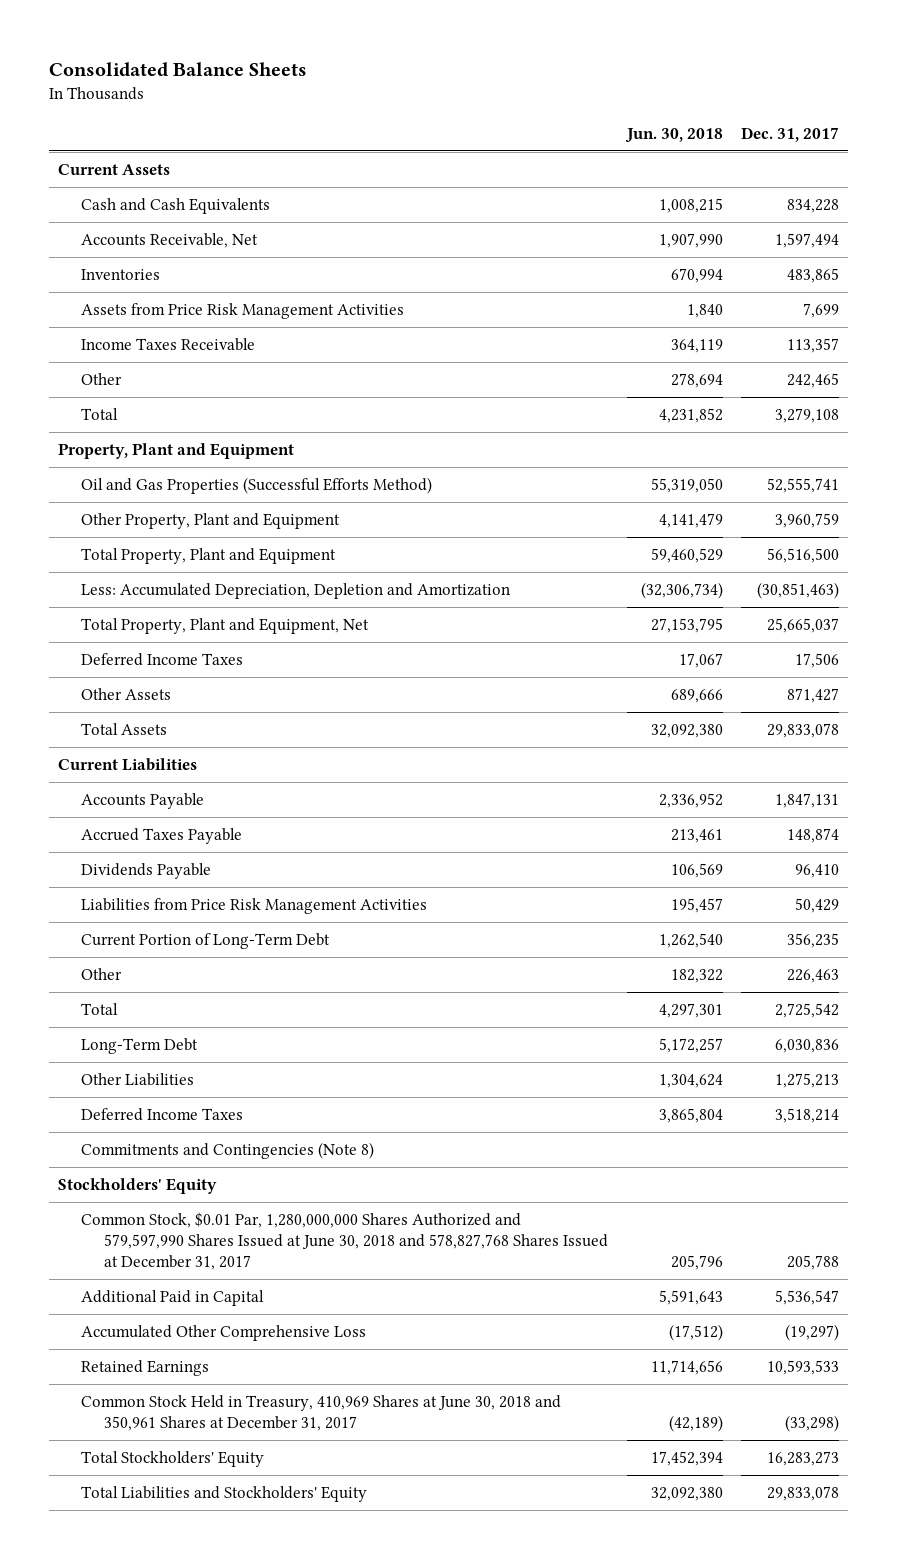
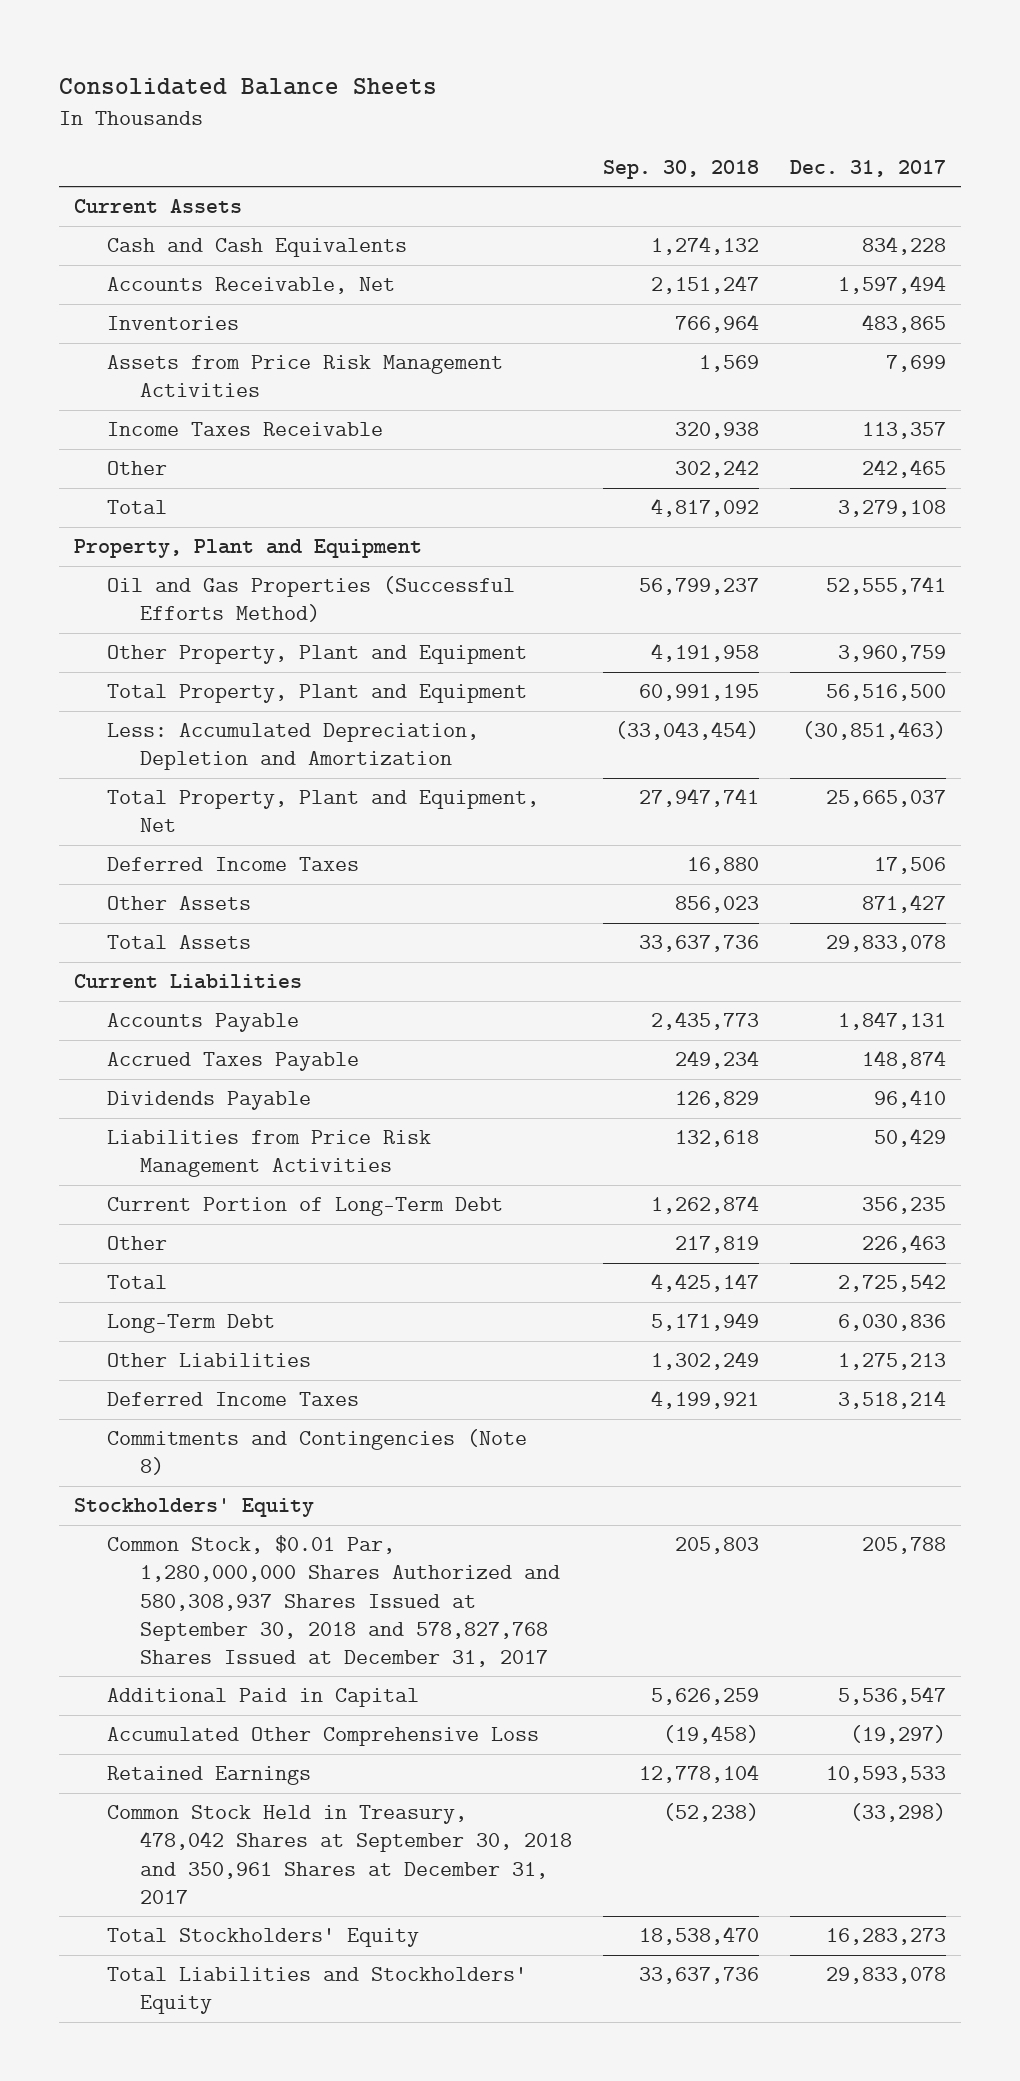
- | Jun. 30, 2018 | Dec. 31, 2017
+ | Sep. 30, 2018 | Dec. 31, 2017
- Common Stock, $0.01 Par, 1,280,000,000 Shares Authorized and 579,597,990 Shares Issued at June 30, 2018 and 578,827,768 Shares Issued at December 31, 2017 | 205,796 | 205,788
+ Common Stock, $0.01 Par, 1,280,000,000 Shares Authorized and 580,308,937 Shares Issued at September 30, 2018 and 578,827,768 Shares Issued at December 31, 2017 | 205,803 | 205,788
- Common Stock Held in Treasury, 410,969 Shares at June 30, 2018 and 350,961 Shares at December 31, 2017 | (42,189) | (33,298)
+ Common Stock Held in Treasury, 478,042 Shares at September 30, 2018 and 350,961 Shares at December 31, 2017 | (52,238) | (33,298)

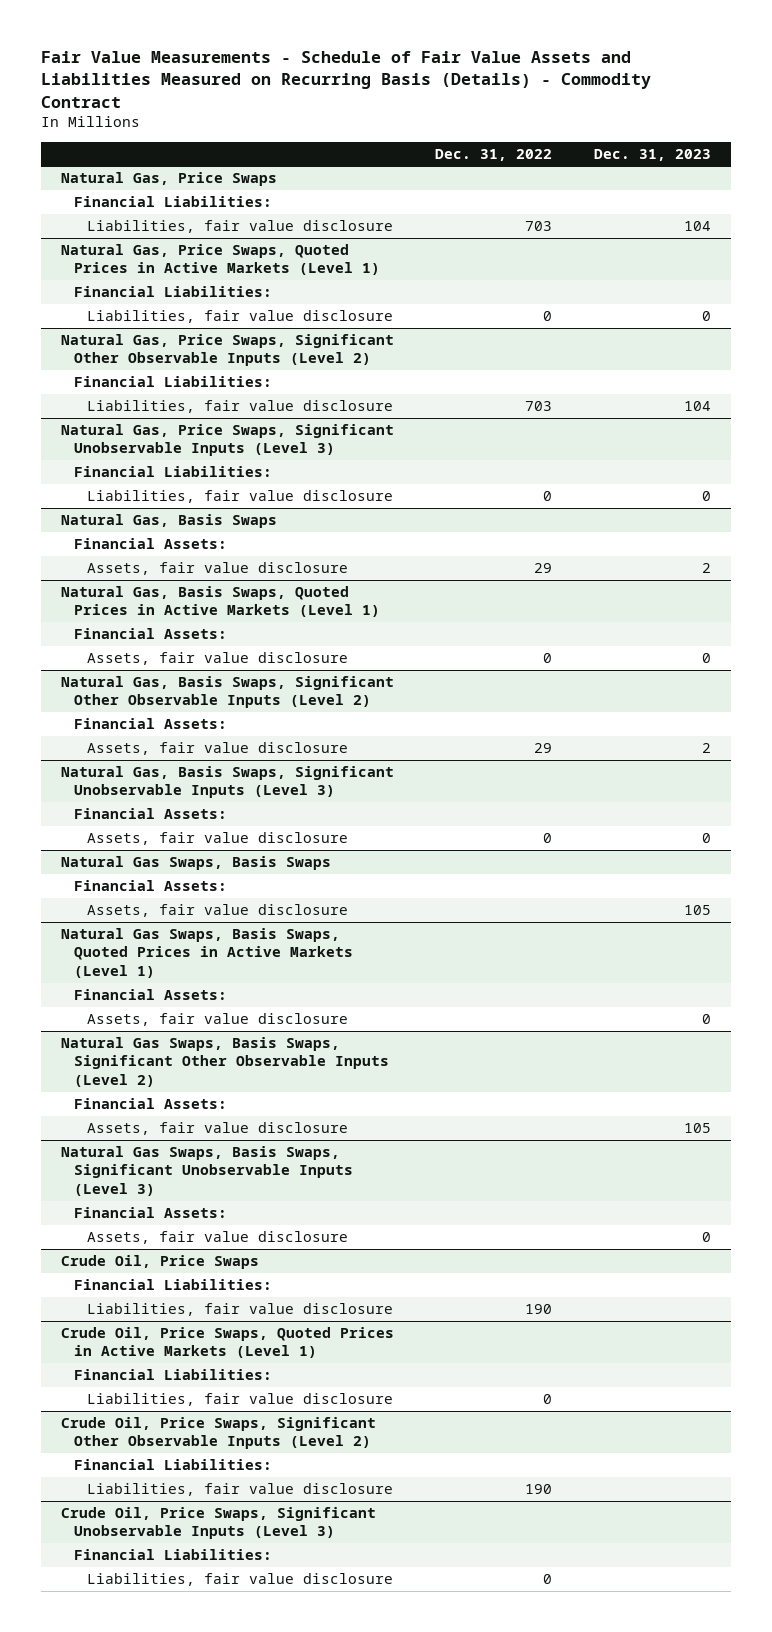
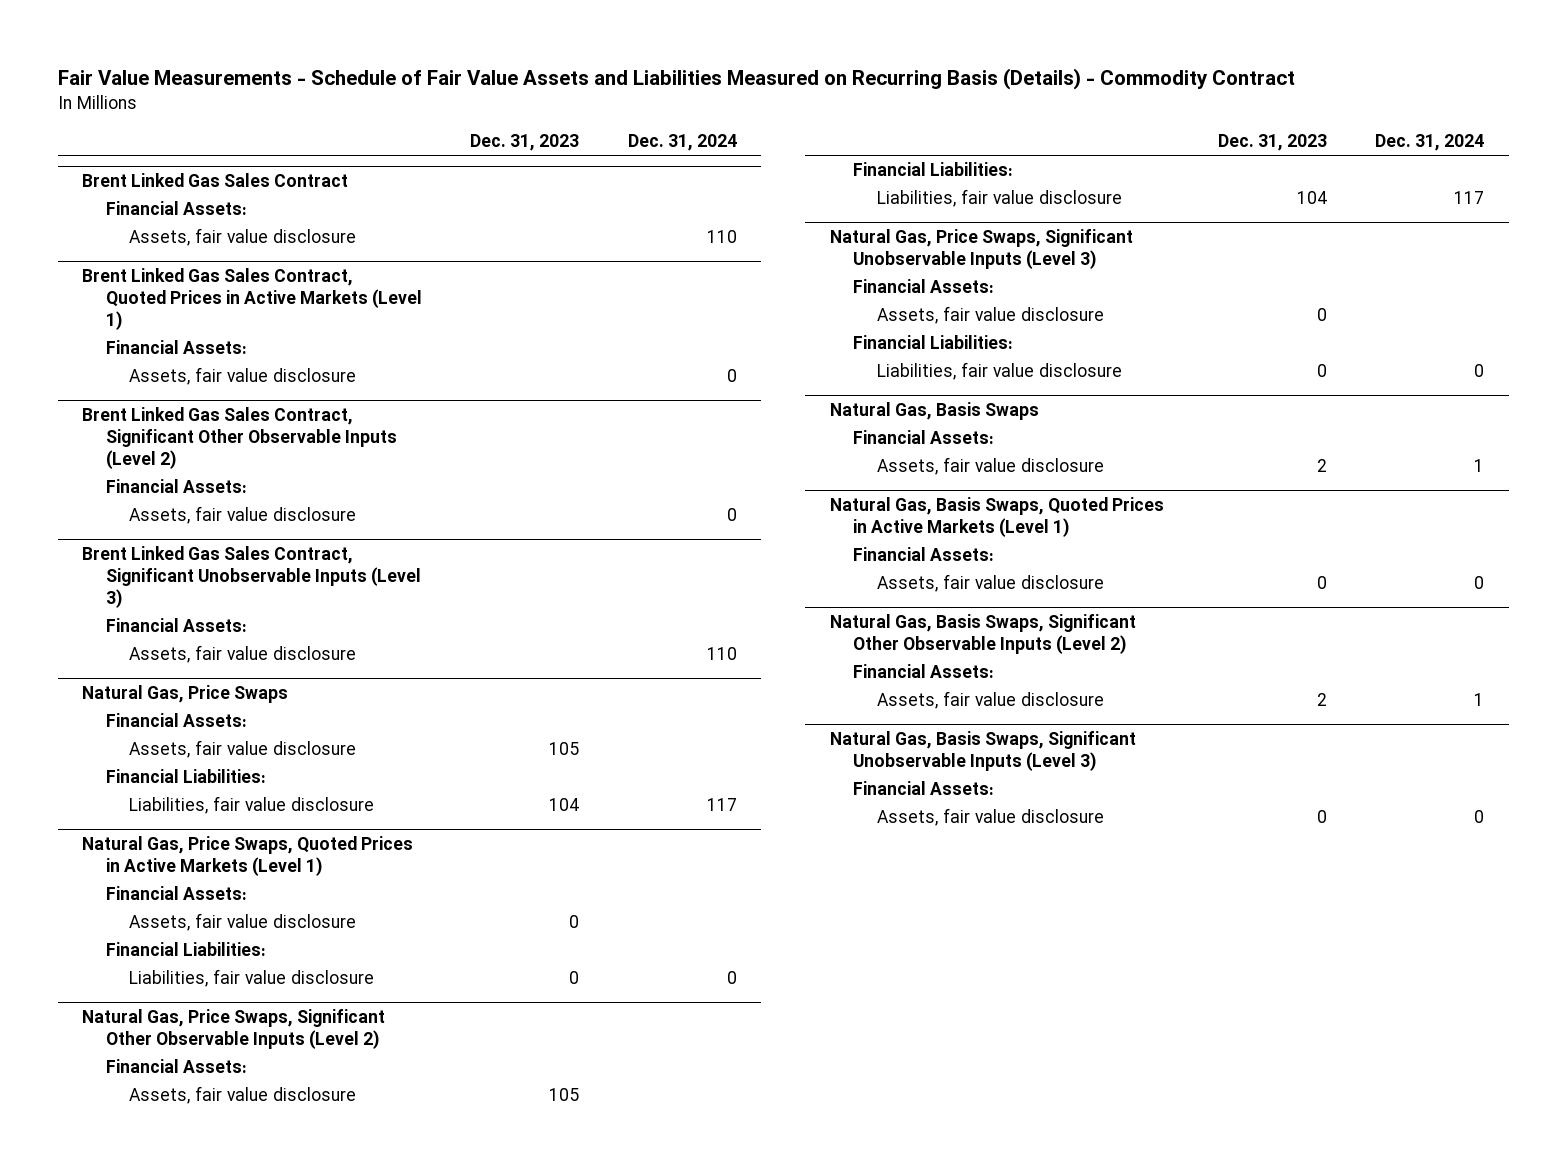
- | Dec. 31, 2022 | Dec. 31, 2023
+ | Dec. 31, 2023 | Dec. 31, 2024
+ Brent Linked Gas Sales Contract
+ Financial Assets:
+ Assets, fair value disclosure | | 110
+ Brent Linked Gas Sales Contract, Quoted Prices in Active Markets (Level 1)
+ Financial Assets:
+ Assets, fair value disclosure | | 0
+ Brent Linked Gas Sales Contract, Significant Other Observable Inputs (Level 2)
+ Financial Assets:
+ Assets, fair value disclosure | | 0
+ Brent Linked Gas Sales Contract, Significant Unobservable Inputs (Level 3)
+ Financial Assets:
+ Assets, fair value disclosure | | 110
@ Natural Gas, Price Swaps
+ Financial Assets:
+ Assets, fair value disclosure | 105 |
@ Natural Gas, Price Swaps, Quoted Prices in Active Markets (Level 1)
+ Financial Assets:
+ Assets, fair value disclosure | 0 |
@ Natural Gas, Price Swaps, Significant Other Observable Inputs (Level 2)
+ Financial Assets:
+ Assets, fair value disclosure | 105 |
@ Natural Gas, Price Swaps, Significant Unobservable Inputs (Level 3)
+ Financial Assets:
+ Assets, fair value disclosure | 0 |
- Natural Gas Swaps, Basis Swaps
- Financial Assets:
- Assets, fair value disclosure | | 105
- Natural Gas Swaps, Basis Swaps, Quoted Prices in Active Markets (Level 1)
- Financial Assets:
- Assets, fair value disclosure | | 0
- Natural Gas Swaps, Basis Swaps, Significant Other Observable Inputs (Level 2)
- Financial Assets:
- Assets, fair value disclosure | | 105
- Natural Gas Swaps, Basis Swaps, Significant Unobservable Inputs (Level 3)
- Financial Assets:
- Assets, fair value disclosure | | 0
- Crude Oil, Price Swaps
- Financial Liabilities:
- Liabilities, fair value disclosure | 190 |
- Crude Oil, Price Swaps, Quoted Prices in Active Markets (Level 1)
- Financial Liabilities:
- Liabilities, fair value disclosure | 0 |
- Crude Oil, Price Swaps, Significant Other Observable Inputs (Level 2)
- Financial Liabilities:
- Liabilities, fair value disclosure | 190 |
- Crude Oil, Price Swaps, Significant Unobservable Inputs (Level 3)
- Financial Liabilities:
- Liabilities, fair value disclosure | 0 |

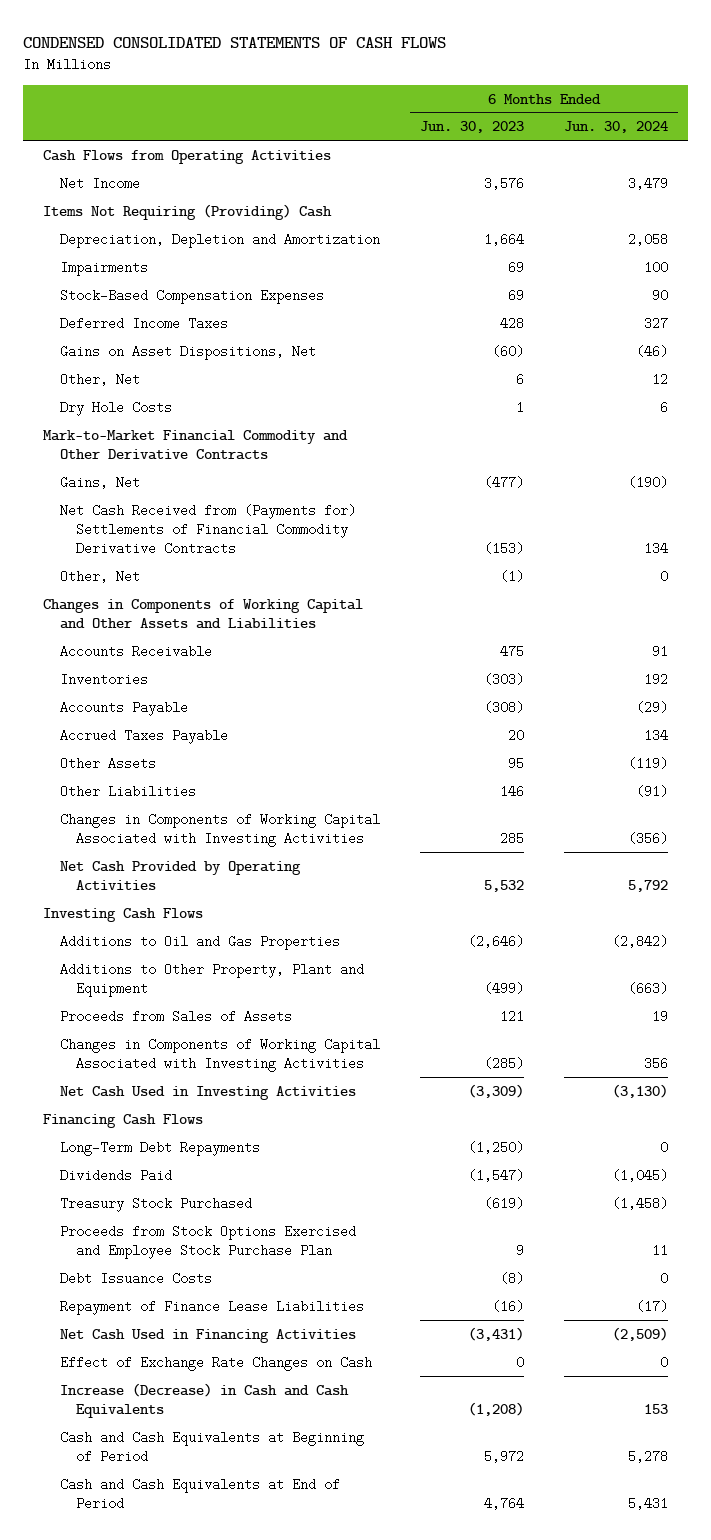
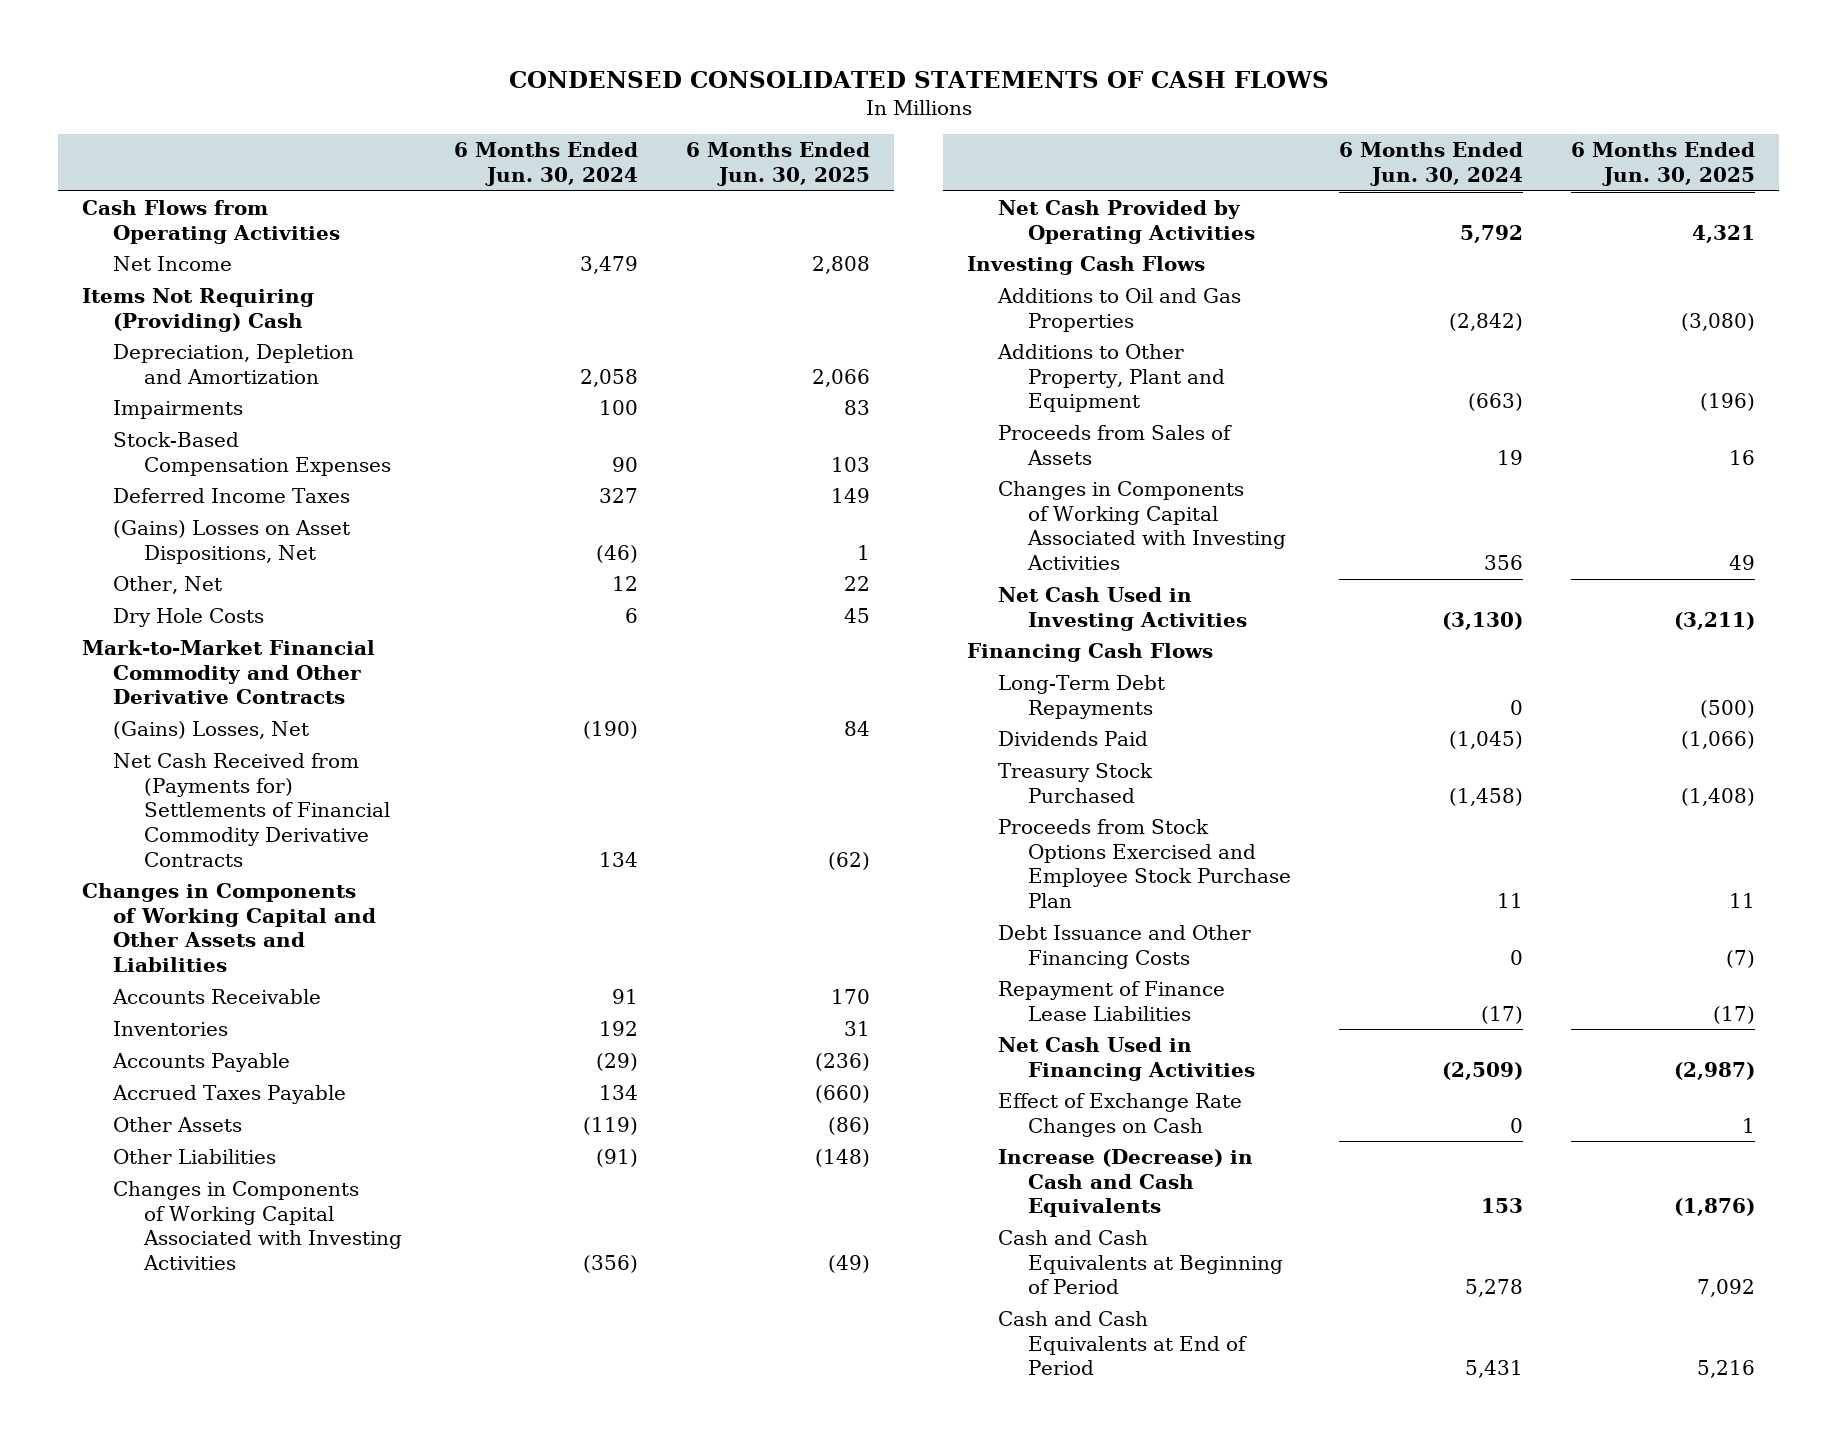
- | 6 Months Ended Jun. 30, 2023 | 6 Months Ended Jun. 30, 2024
+ | 6 Months Ended Jun. 30, 2024 | 6 Months Ended Jun. 30, 2025
- Gains on Asset Dispositions, Net | (60) | (46)
+ (Gains) Losses on Asset Dispositions, Net | (46) | 1
- Gains, Net | (477) | (190)
+ (Gains) Losses, Net | (190) | 84
- Other, Net | (1) | 0
- Debt Issuance Costs | (8) | 0
+ Debt Issuance and Other Financing Costs | 0 | (7)

